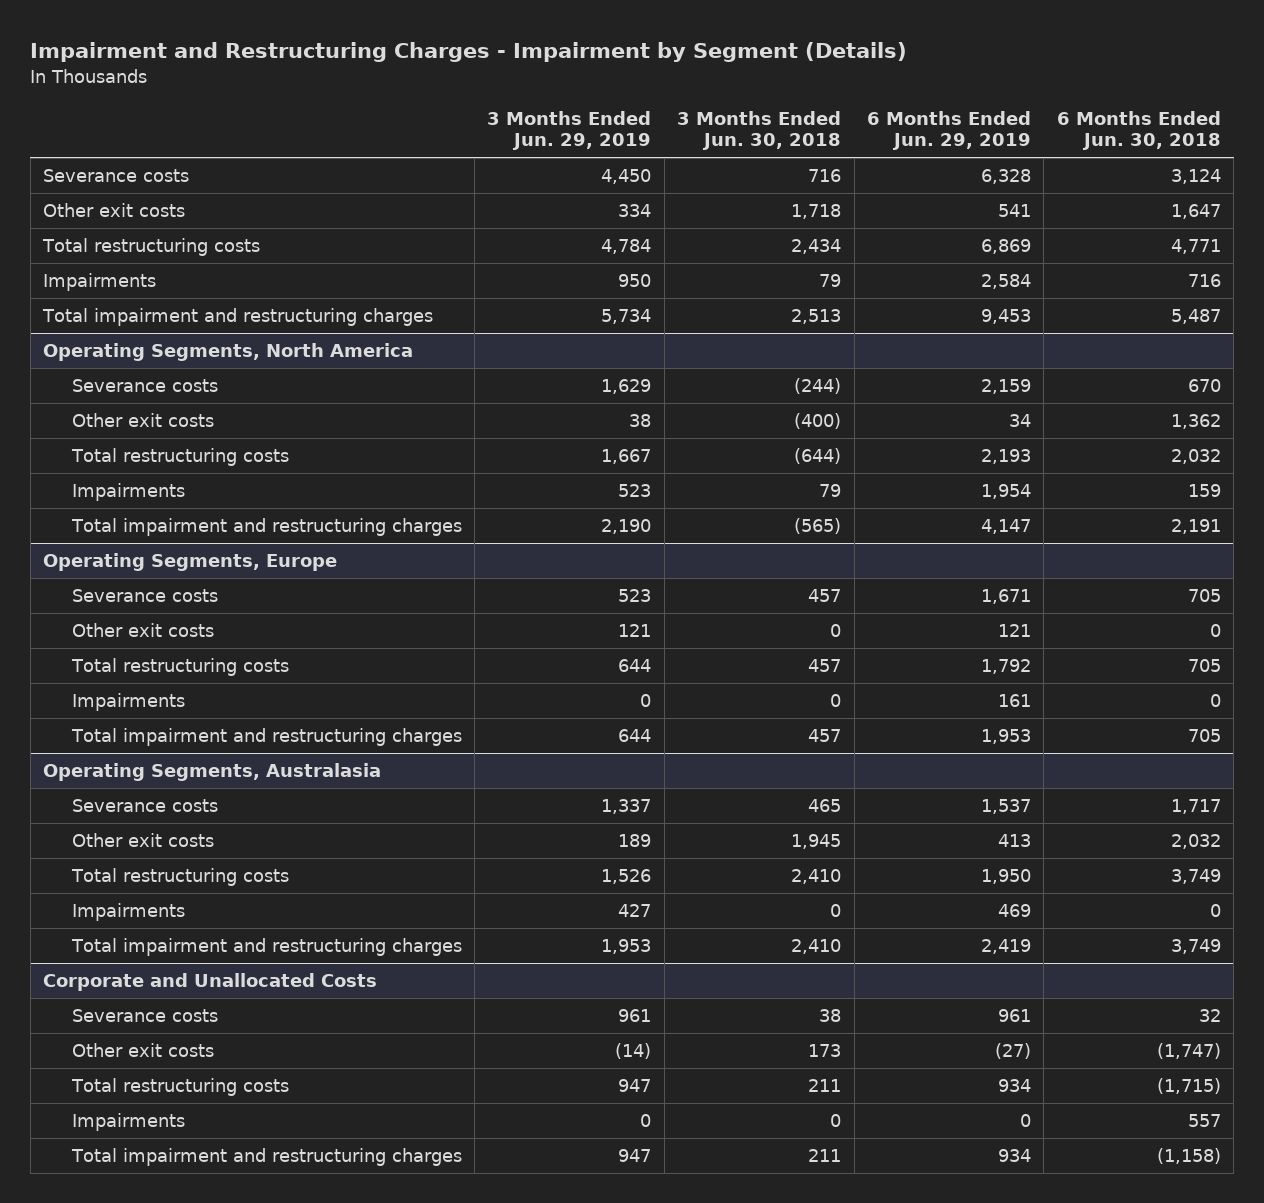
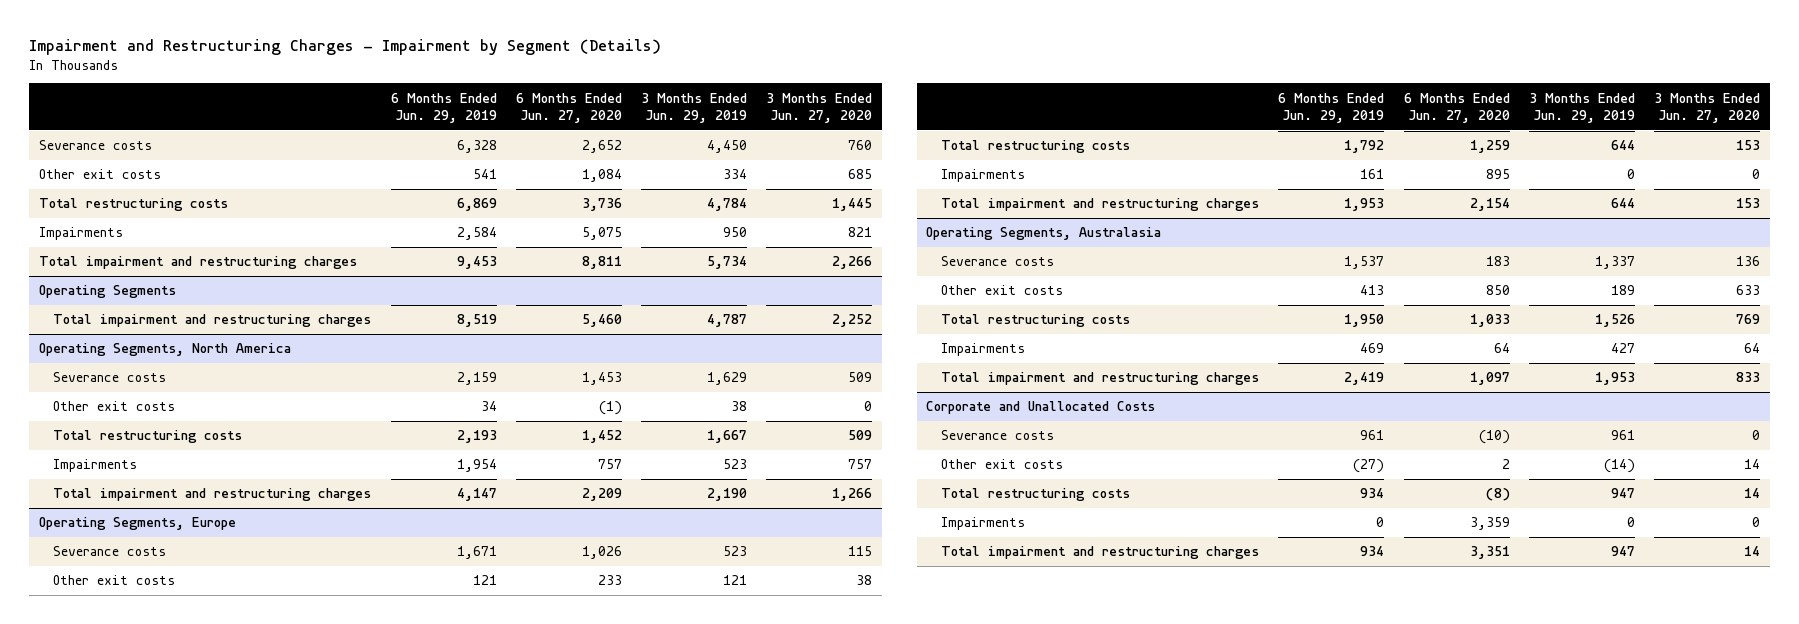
- | 3 Months Ended Jun. 29, 2019 | 3 Months Ended Jun. 30, 2018 | 6 Months Ended Jun. 29, 2019 | 6 Months Ended Jun. 30, 2018
+ | 6 Months Ended Jun. 29, 2019 | 6 Months Ended Jun. 27, 2020 | 3 Months Ended Jun. 29, 2019 | 3 Months Ended Jun. 27, 2020
+ Operating Segments
+ Total impairment and restructuring charges | 8,519 | 5,460 | 4,787 | 2,252

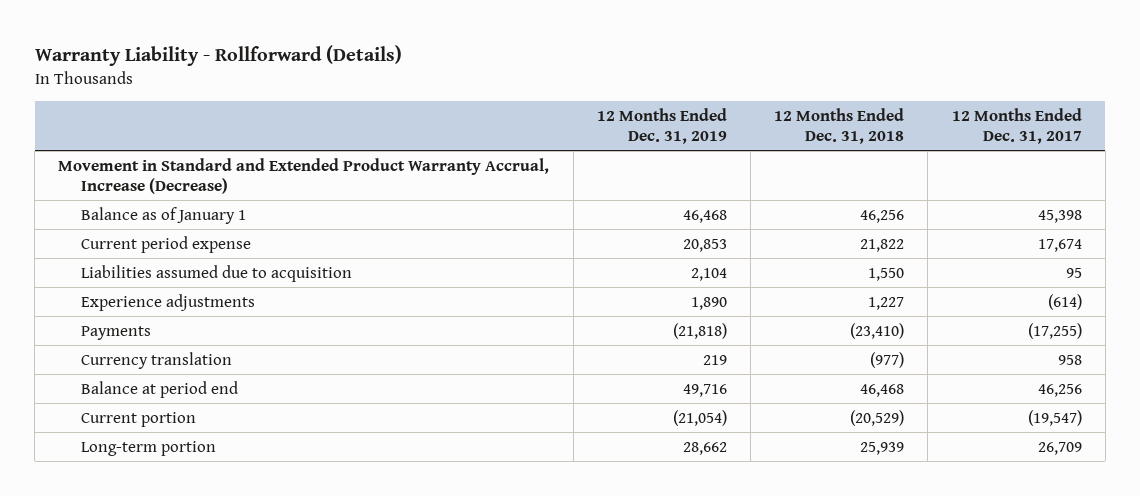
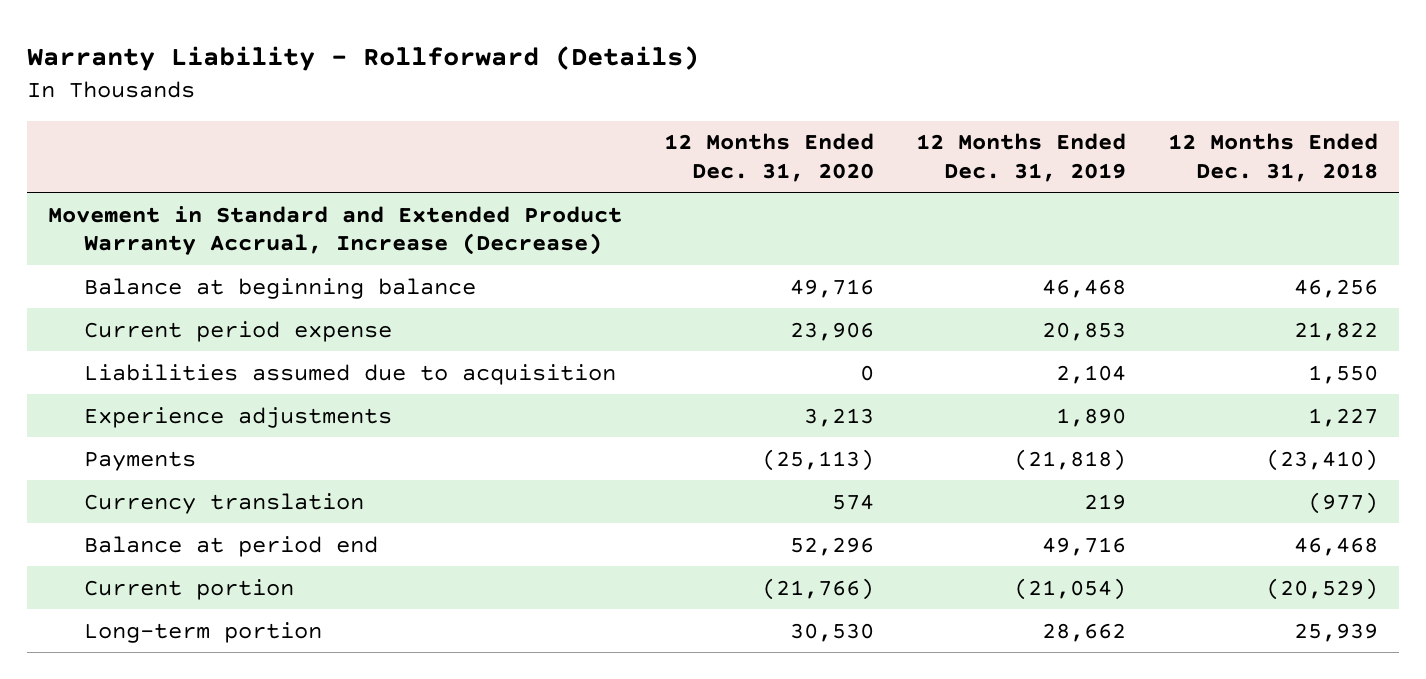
- | 12 Months Ended Dec. 31, 2019 | 12 Months Ended Dec. 31, 2018 | 12 Months Ended Dec. 31, 2017
+ | 12 Months Ended Dec. 31, 2020 | 12 Months Ended Dec. 31, 2019 | 12 Months Ended Dec. 31, 2018
- Balance as of January 1 | 46,468 | 46,256 | 45,398
+ Balance at beginning balance | 49,716 | 46,468 | 46,256

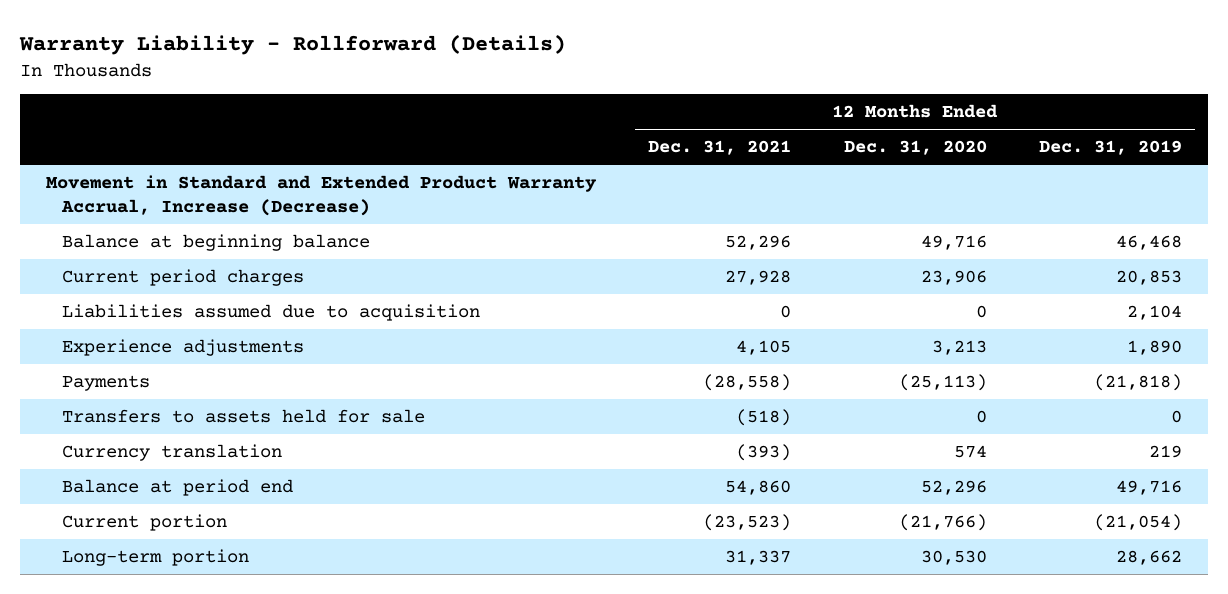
- | 12 Months Ended Dec. 31, 2020 | 12 Months Ended Dec. 31, 2019 | 12 Months Ended Dec. 31, 2018
+ | 12 Months Ended Dec. 31, 2021 | 12 Months Ended Dec. 31, 2020 | 12 Months Ended Dec. 31, 2019
- Current period expense | 23,906 | 20,853 | 21,822
+ Current period charges | 27,928 | 23,906 | 20,853
+ Transfers to assets held for sale | (518) | 0 | 0

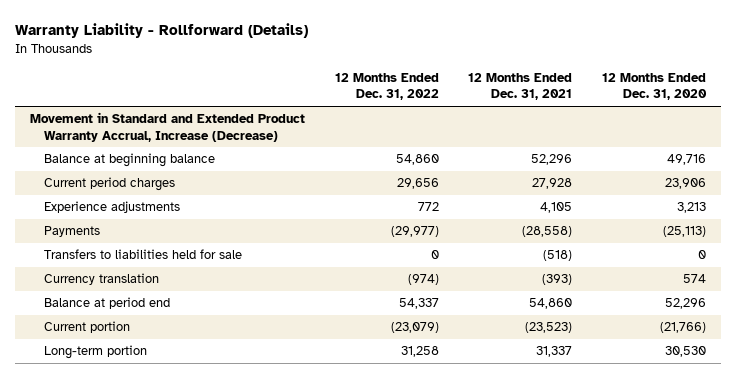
- | 12 Months Ended Dec. 31, 2021 | 12 Months Ended Dec. 31, 2020 | 12 Months Ended Dec. 31, 2019
+ | 12 Months Ended Dec. 31, 2022 | 12 Months Ended Dec. 31, 2021 | 12 Months Ended Dec. 31, 2020
- Liabilities assumed due to acquisition | 0 | 0 | 2,104
- Transfers to assets held for sale | (518) | 0 | 0
+ Transfers to liabilities held for sale | 0 | (518) | 0

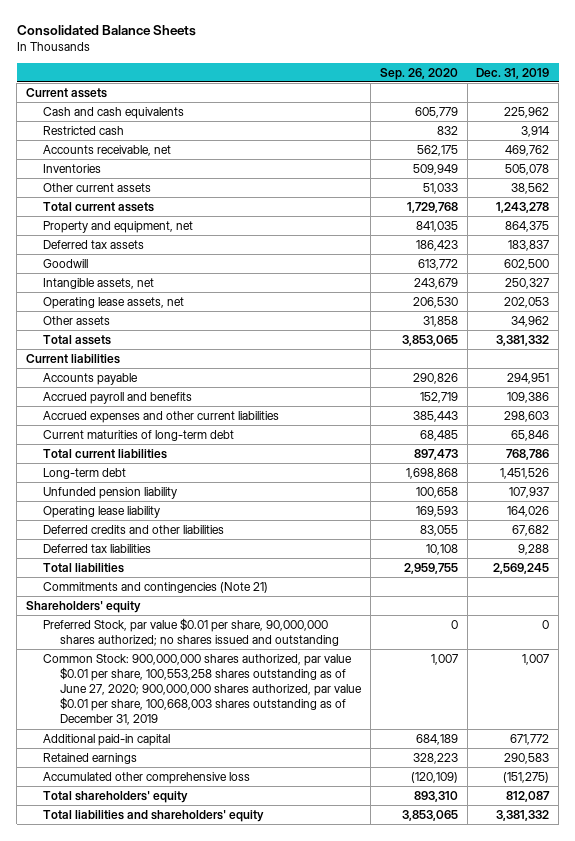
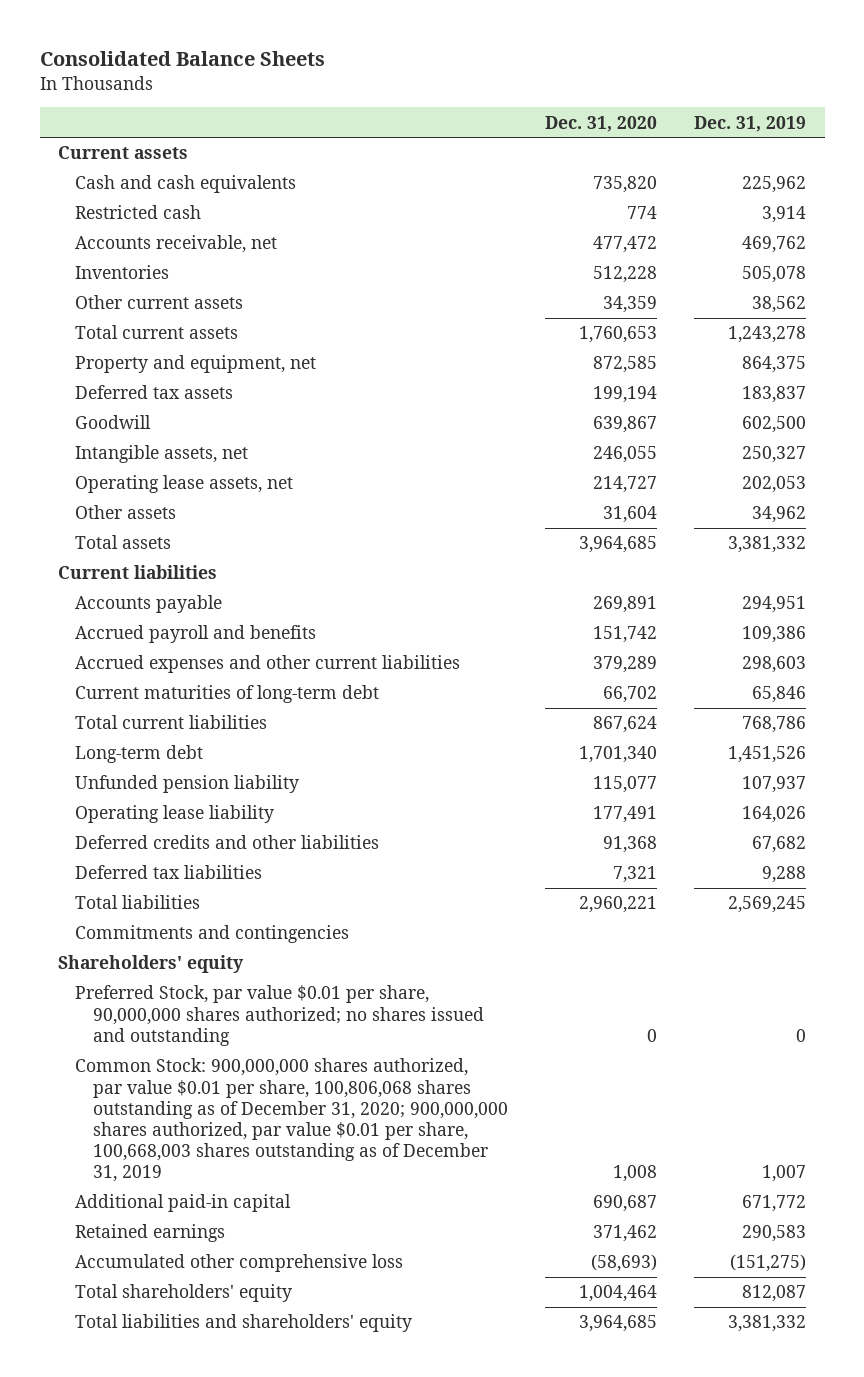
- | Sep. 26, 2020 | Dec. 31, 2019
+ | Dec. 31, 2020 | Dec. 31, 2019
- Commitments and contingencies (Note 21)
+ Commitments and contingencies
- Common Stock: 900,000,000 shares authorized, par value $0.01 per share, 100,553,258 shares outstanding as of June 27, 2020; 900,000,000 shares authorized, par value $0.01 per share, 100,668,003 shares outstanding as of December 31, 2019 | 1,007 | 1,007
+ Common Stock: 900,000,000 shares authorized, par value $0.01 per share, 100,806,068 shares outstanding as of December 31, 2020; 900,000,000 shares authorized, par value $0.01 per share, 100,668,003 shares outstanding as of December 31, 2019 | 1,008 | 1,007

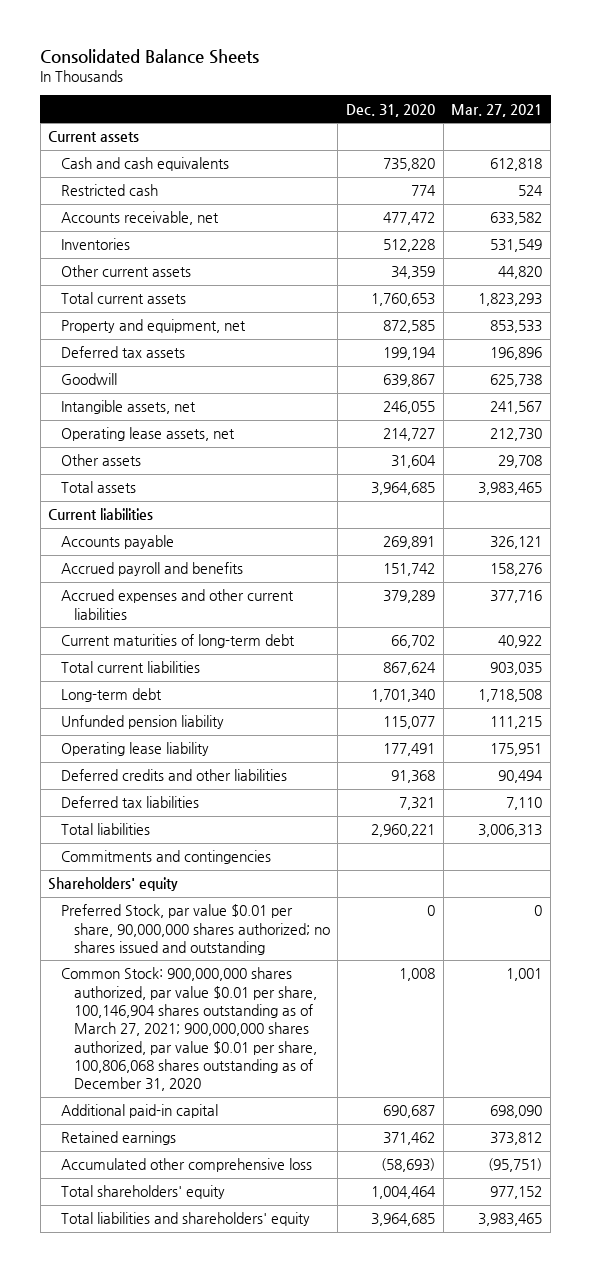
- | Dec. 31, 2020 | Dec. 31, 2019
+ | Dec. 31, 2020 | Mar. 27, 2021
- Common Stock: 900,000,000 shares authorized, par value $0.01 per share, 100,806,068 shares outstanding as of December 31, 2020; 900,000,000 shares authorized, par value $0.01 per share, 100,668,003 shares outstanding as of December 31, 2019 | 1,008 | 1,007
+ Common Stock: 900,000,000 shares authorized, par value $0.01 per share, 100,146,904 shares outstanding as of March 27, 2021; 900,000,000 shares authorized, par value $0.01 per share, 100,806,068 shares outstanding as of December 31, 2020 | 1,008 | 1,001

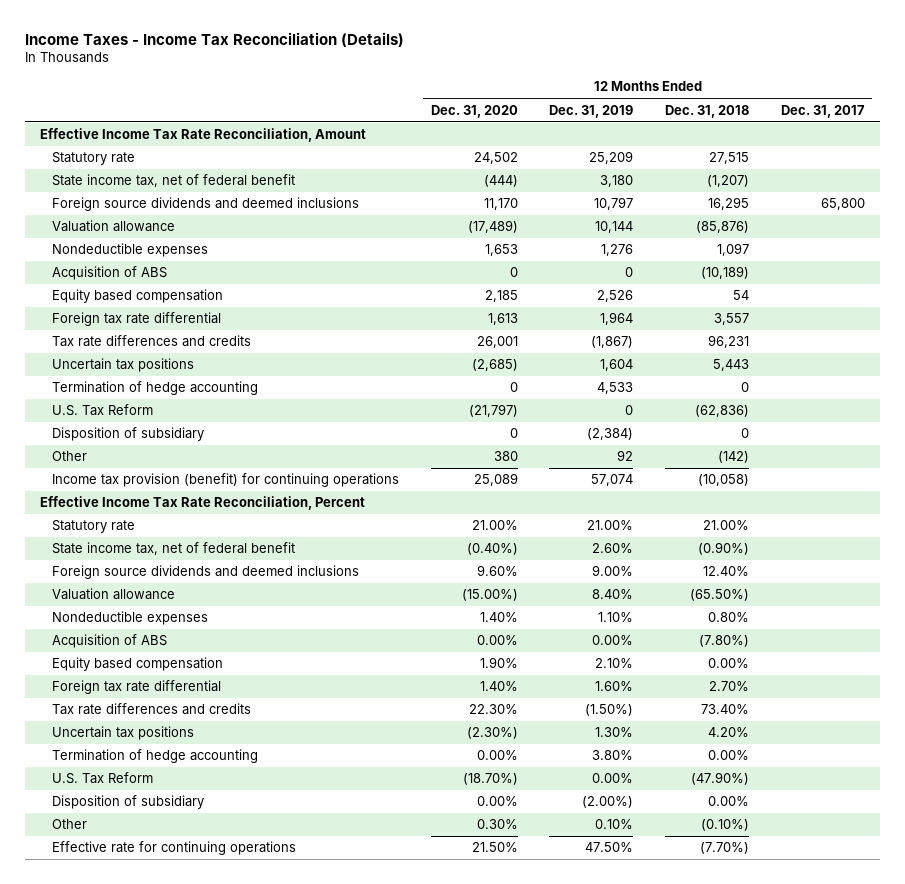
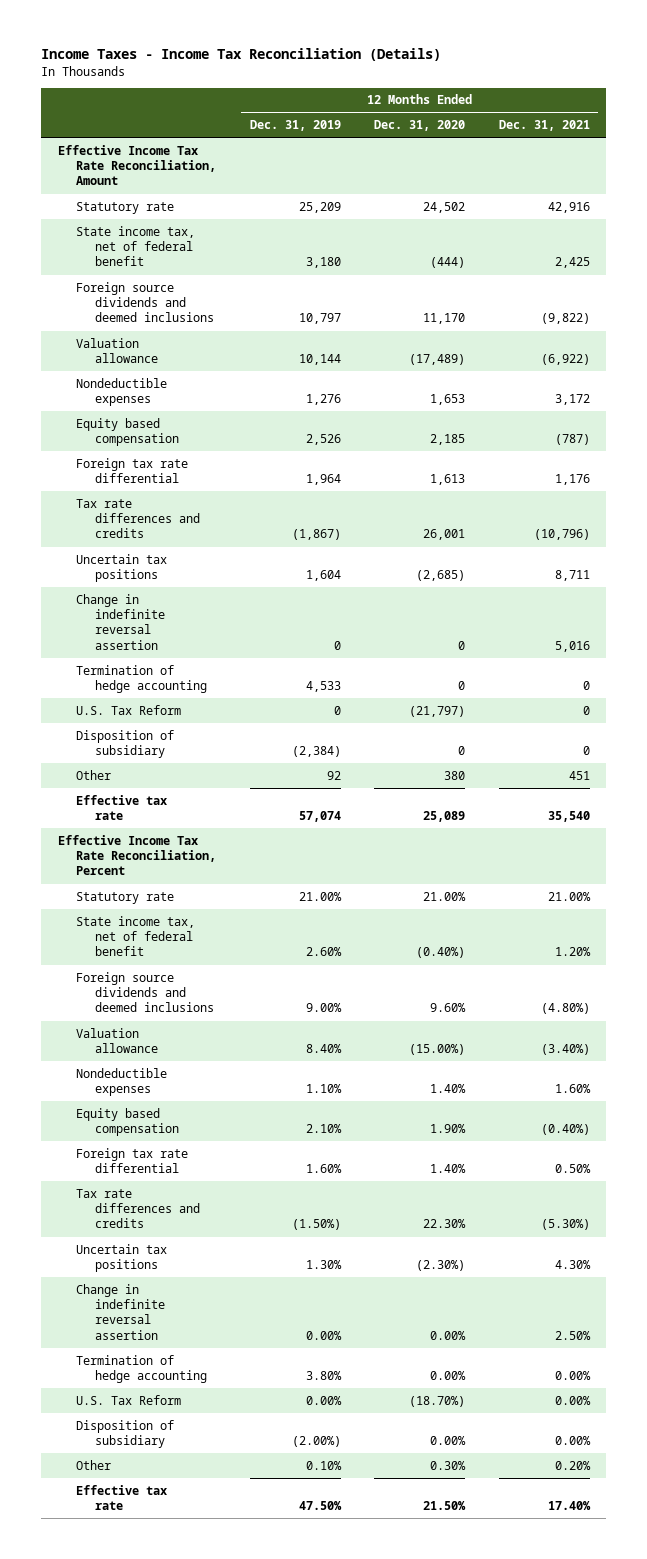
- | 12 Months Ended Dec. 31, 2020 | 12 Months Ended Dec. 31, 2019 | 12 Months Ended Dec. 31, 2018 | 12 Months Ended Dec. 31, 2017
+ | 12 Months Ended Dec. 31, 2019 | 12 Months Ended Dec. 31, 2020 | 12 Months Ended Dec. 31, 2021
- Acquisition of ABS | 0 | 0 | (10,189) |
+ Change in indefinite reversal assertion | 0 | 0 | 5,016
- Income tax provision (benefit) for continuing operations | 25,089 | 57,074 | (10,058) |
+ Effective tax rate | 57,074 | 25,089 | 35,540
- Acquisition of ABS | 0.00% | 0.00% | (7.80%) |
+ Change in indefinite reversal assertion | 0.00% | 0.00% | 2.50%
- Effective rate for continuing operations | 21.50% | 47.50% | (7.70%) |
+ Effective tax rate | 47.50% | 21.50% | 17.40%

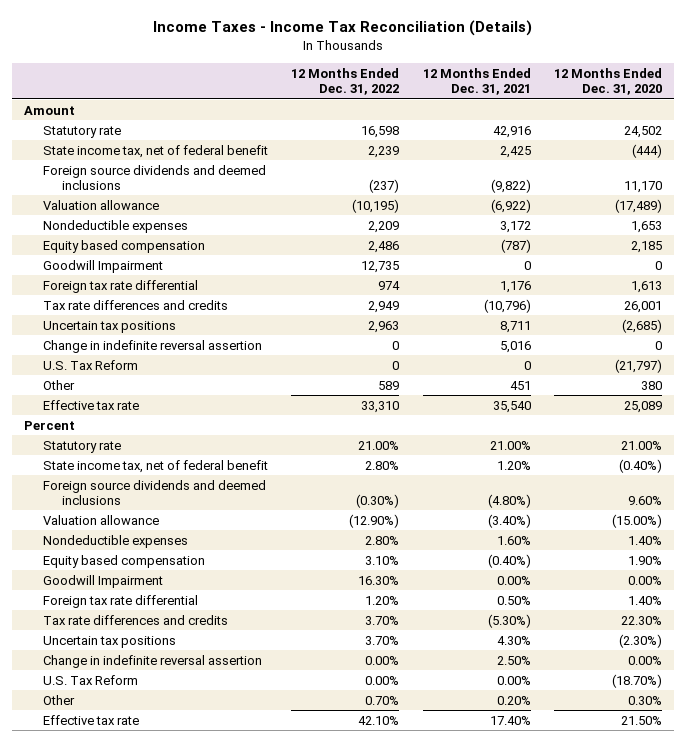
- | 12 Months Ended Dec. 31, 2019 | 12 Months Ended Dec. 31, 2020 | 12 Months Ended Dec. 31, 2021
+ | 12 Months Ended Dec. 31, 2022 | 12 Months Ended Dec. 31, 2021 | 12 Months Ended Dec. 31, 2020
- Effective Income Tax Rate Reconciliation, Amount
+ Amount
+ Goodwill Impairment | 12,735 | 0 | 0
- Termination of hedge accounting | 4,533 | 0 | 0
- Disposition of subsidiary | (2,384) | 0 | 0
- Effective Income Tax Rate Reconciliation, Percent
+ Percent
+ Goodwill Impairment | 16.30% | 0.00% | 0.00%
- Termination of hedge accounting | 3.80% | 0.00% | 0.00%
- Disposition of subsidiary | (2.00%) | 0.00% | 0.00%

